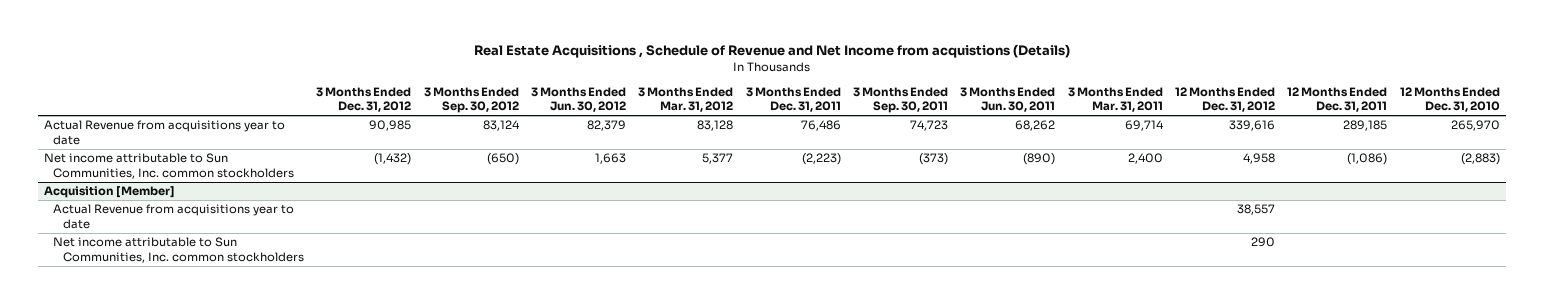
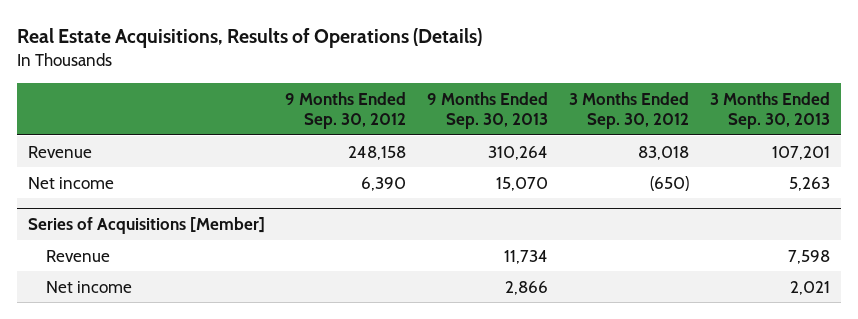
- Real Estate Acquisitions , Schedule of Revenue and Net Income from acquistions (Details)
+ Real Estate Acquisitions, Results of Operations (Details)
- | 3 Months Ended Dec. 31, 2012 | 3 Months Ended Sep. 30, 2012 | 3 Months Ended Jun. 30, 2012 | 3 Months Ended Mar. 31, 2012 | 3 Months Ended Dec. 31, 2011 | 3 Months Ended Sep. 30, 2011 | 3 Months Ended Jun. 30, 2011 | 3 Months Ended Mar. 31, 2011 | 12 Months Ended Dec. 31, 2012 | 12 Months Ended Dec. 31, 2011 | 12 Months Ended Dec. 31, 2010
+ | 9 Months Ended Sep. 30, 2012 | 9 Months Ended Sep. 30, 2013 | 3 Months Ended Sep. 30, 2012 | 3 Months Ended Sep. 30, 2013
- Actual Revenue from acquisitions year to date | 90,985 | 83,124 | 82,379 | 83,128 | 76,486 | 74,723 | 68,262 | 69,714 | 339,616 | 289,185 | 265,970
- Net income attributable to Sun Communities, Inc. common stockholders | (1,432) | (650) | 1,663 | 5,377 | (2,223) | (373) | (890) | 2,400 | 4,958 | (1,086) | (2,883)
- Acquisition [Member]
- Actual Revenue from acquisitions year to date | | | | | | | | | 38,557 | |
- Net income attributable to Sun Communities, Inc. common stockholders | | | | | | | | | 290 | |
+ Revenue | 248,158 | 310,264 | 83,018 | 107,201
+ Net income | 6,390 | 15,070 | (650) | 5,263
+ Series of Acquisitions [Member]
+ Revenue | | 11,734 | | 7,598
+ Net income | | 2,866 | | 2,021

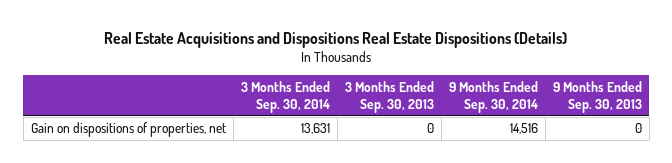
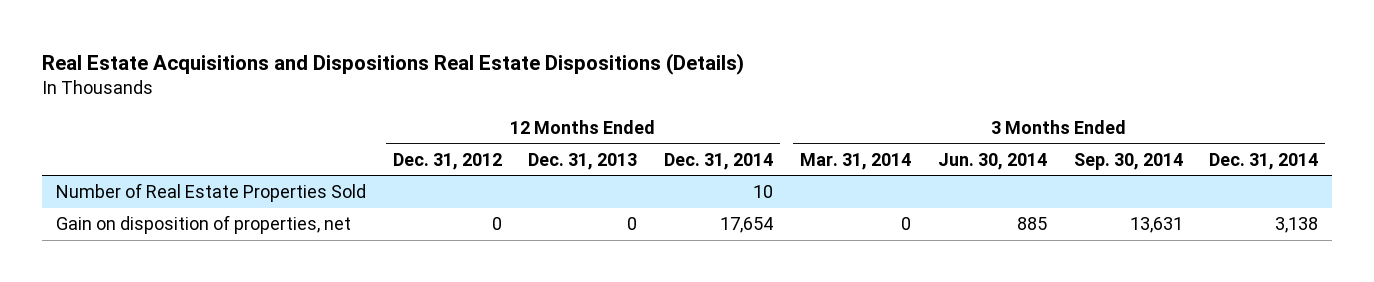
- | 3 Months Ended Sep. 30, 2014 | 3 Months Ended Sep. 30, 2013 | 9 Months Ended Sep. 30, 2014 | 9 Months Ended Sep. 30, 2013
+ | 12 Months Ended Dec. 31, 2012 | 12 Months Ended Dec. 31, 2013 | 12 Months Ended Dec. 31, 2014 | 3 Months Ended Mar. 31, 2014 | 3 Months Ended Jun. 30, 2014 | 3 Months Ended Sep. 30, 2014 | 3 Months Ended Dec. 31, 2014
- Gain on dispositions of properties, net | 13,631 | 0 | 14,516 | 0
+ Number of Real Estate Properties Sold | | | 10 | | | |
+ Gain on disposition of properties, net | 0 | 0 | 17,654 | 0 | 885 | 13,631 | 3,138

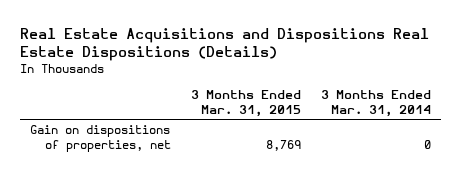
- | 12 Months Ended Dec. 31, 2012 | 12 Months Ended Dec. 31, 2013 | 12 Months Ended Dec. 31, 2014 | 3 Months Ended Mar. 31, 2014 | 3 Months Ended Jun. 30, 2014 | 3 Months Ended Sep. 30, 2014 | 3 Months Ended Dec. 31, 2014
+ | 3 Months Ended Mar. 31, 2015 | 3 Months Ended Mar. 31, 2014
- Number of Real Estate Properties Sold | | | 10 | | | |
- Gain on disposition of properties, net | 0 | 0 | 17,654 | 0 | 885 | 13,631 | 3,138
+ Gain on dispositions of properties, net | 8,769 | 0

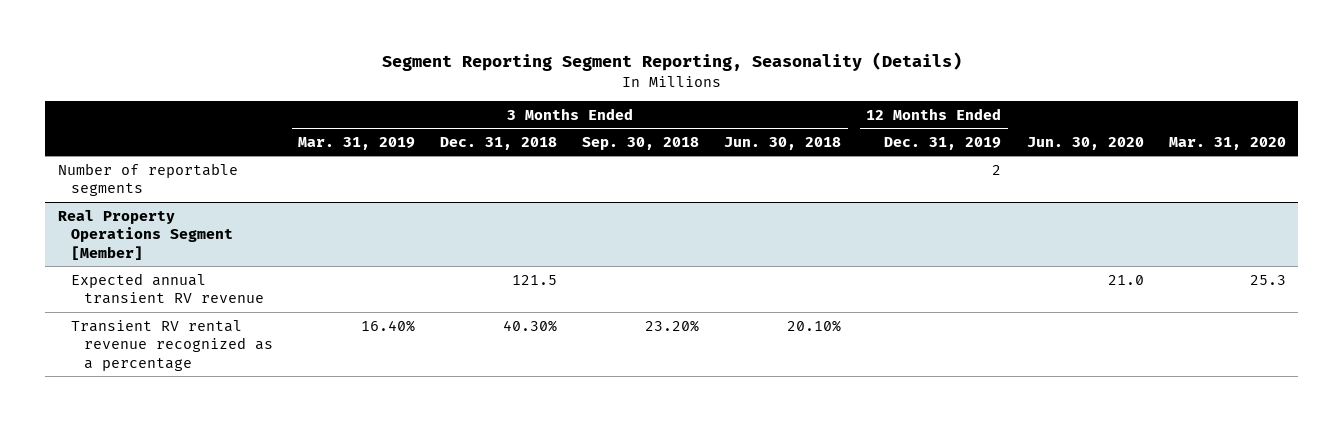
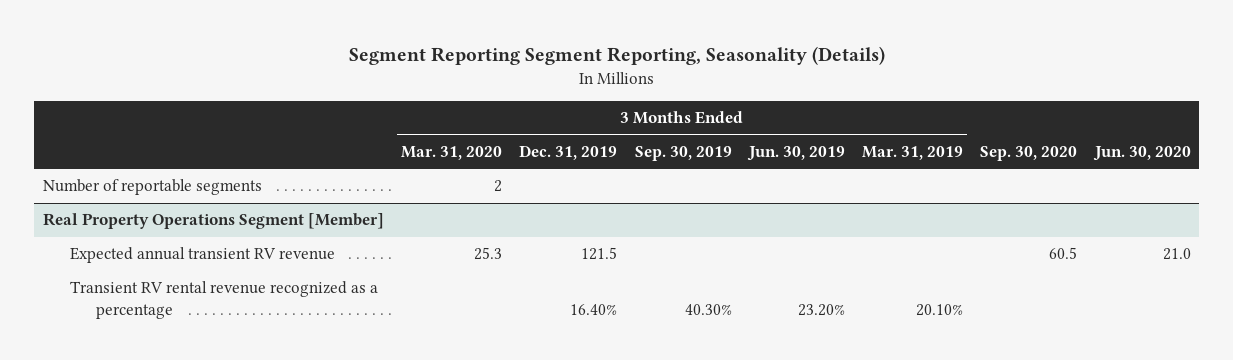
- | 3 Months Ended Mar. 31, 2019 | 3 Months Ended Dec. 31, 2018 | 3 Months Ended Sep. 30, 2018 | 3 Months Ended Jun. 30, 2018 | 12 Months Ended Dec. 31, 2019 | Jun. 30, 2020 | Mar. 31, 2020
+ | 3 Months Ended Mar. 31, 2020 | 3 Months Ended Dec. 31, 2019 | 3 Months Ended Sep. 30, 2019 | 3 Months Ended Jun. 30, 2019 | 3 Months Ended Mar. 31, 2019 | Sep. 30, 2020 | Jun. 30, 2020
@ Real Property Operations Segment [Member]
- Transient RV rental revenue recognized as a percentage | 16.40% | 40.30% | 23.20% | 20.10% | | |
+ Transient RV rental revenue recognized as a percentage | | 16.40% | 40.30% | 23.20% | 20.10% | |

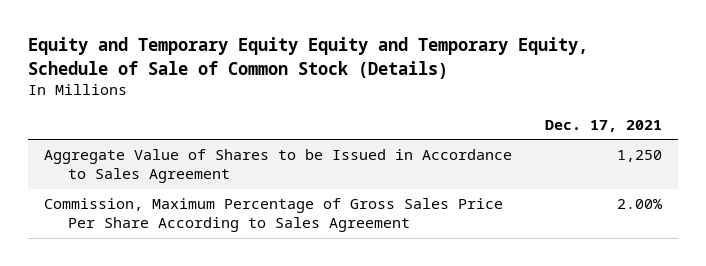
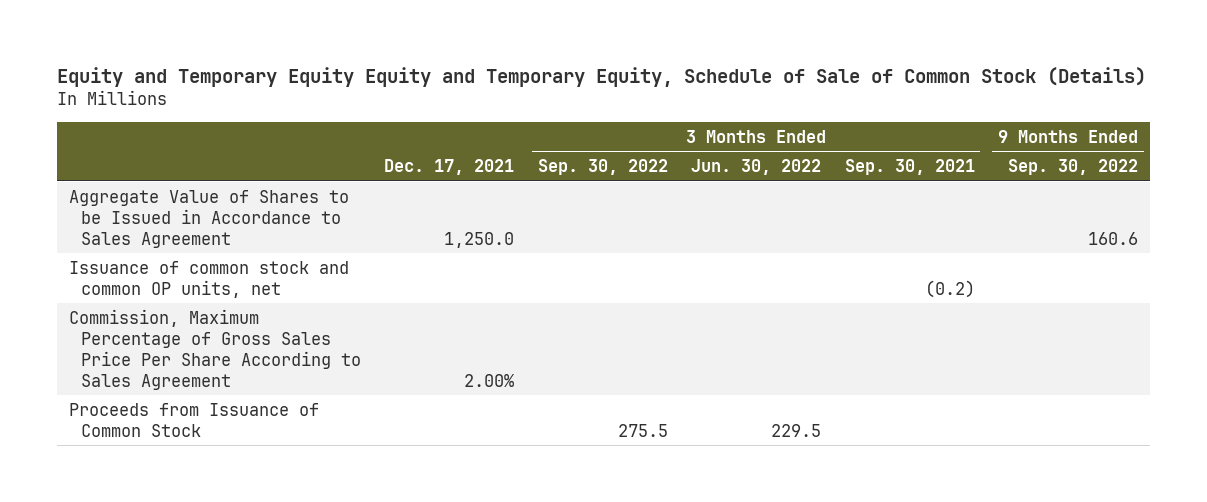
- | Dec. 17, 2021
+ | Dec. 17, 2021 | 3 Months Ended Sep. 30, 2022 | 3 Months Ended Jun. 30, 2022 | 3 Months Ended Sep. 30, 2021 | 9 Months Ended Sep. 30, 2022
- Aggregate Value of Shares to be Issued in Accordance to Sales Agreement | 1,250
+ Aggregate Value of Shares to be Issued in Accordance to Sales Agreement | 1,250.0 | | | | 160.6
+ Issuance of common stock and common OP units, net | | | | (0.2) |
+ Proceeds from Issuance of Common Stock | | 275.5 | 229.5 | |

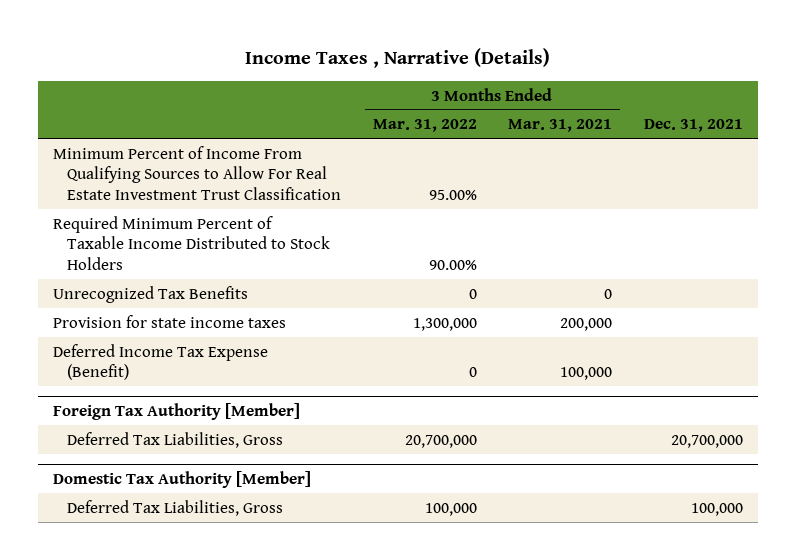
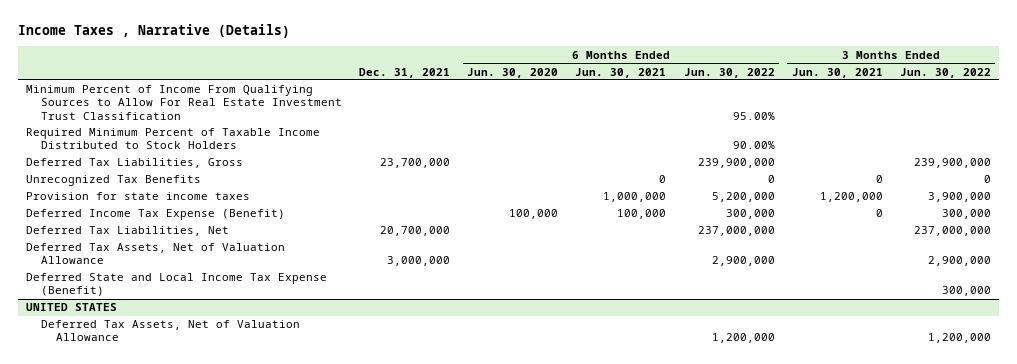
- | 3 Months Ended Mar. 31, 2022 | 3 Months Ended Mar. 31, 2021 | Dec. 31, 2021
+ | Dec. 31, 2021 | 6 Months Ended Jun. 30, 2020 | 6 Months Ended Jun. 30, 2021 | 6 Months Ended Jun. 30, 2022 | 3 Months Ended Jun. 30, 2021 | 3 Months Ended Jun. 30, 2022
+ Deferred Tax Liabilities, Gross | 23,700,000 | | | 239,900,000 | | 239,900,000
- Foreign Tax Authority [Member]
- Deferred Tax Liabilities, Gross | 20,700,000 | | 20,700,000
- Domestic Tax Authority [Member]
- Deferred Tax Liabilities, Gross | 100,000 | | 100,000
+ Deferred Tax Liabilities, Net | 20,700,000 | | | 237,000,000 | | 237,000,000
+ Deferred Tax Assets, Net of Valuation Allowance | 3,000,000 | | | 2,900,000 | | 2,900,000
+ Deferred State and Local Income Tax Expense (Benefit) | | | | | | 300,000
+ UNITED STATES
+ Deferred Tax Assets, Net of Valuation Allowance | | | | 1,200,000 | | 1,200,000

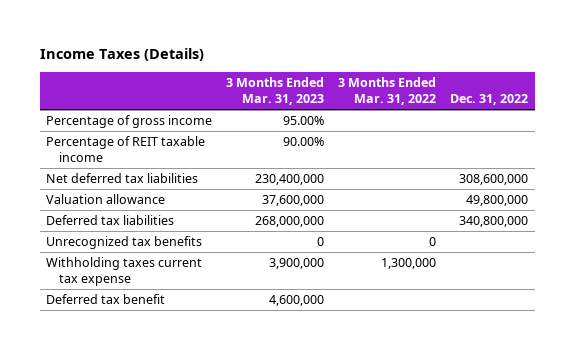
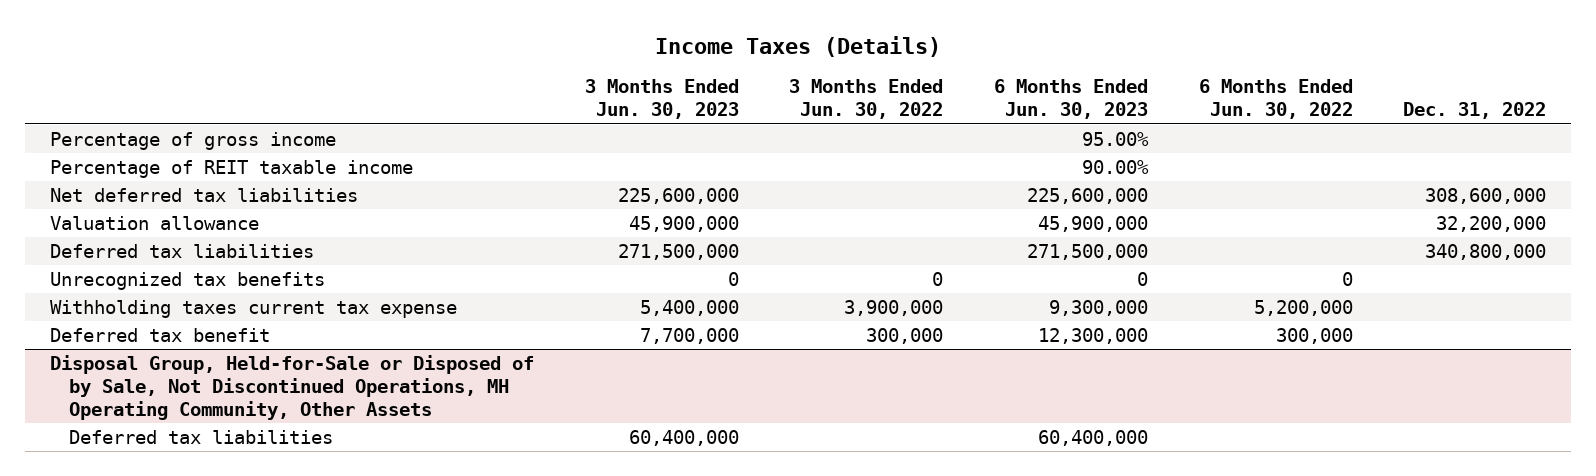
- | 3 Months Ended Mar. 31, 2023 | 3 Months Ended Mar. 31, 2022 | Dec. 31, 2022
+ | 3 Months Ended Jun. 30, 2023 | 3 Months Ended Jun. 30, 2022 | 6 Months Ended Jun. 30, 2023 | 6 Months Ended Jun. 30, 2022 | Dec. 31, 2022
- Valuation allowance | 37,600,000 | | 49,800,000
+ Valuation allowance | 45,900,000 | | 45,900,000 | | 32,200,000
+ Disposal Group, Held-for-Sale or Disposed of by Sale, Not Discontinued Operations, MH Operating Community, Other Assets
+ Deferred tax liabilities | 60,400,000 | | 60,400,000 | |

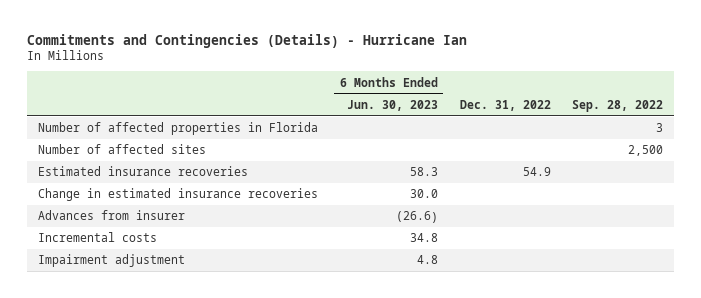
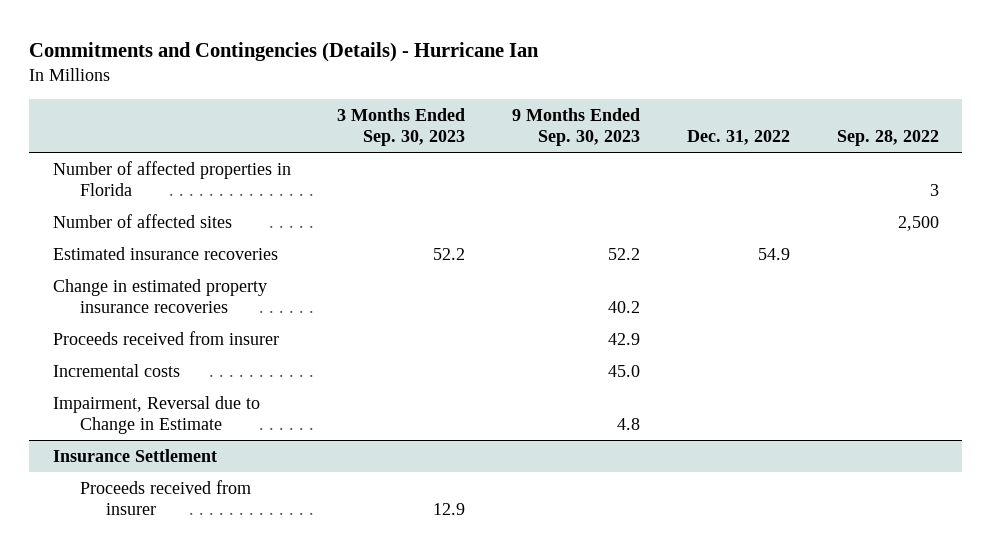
- | 6 Months Ended Jun. 30, 2023 | Dec. 31, 2022 | Sep. 28, 2022
+ | 3 Months Ended Sep. 30, 2023 | 9 Months Ended Sep. 30, 2023 | Dec. 31, 2022 | Sep. 28, 2022
- Change in estimated insurance recoveries | 30.0 | |
- Advances from insurer | (26.6) | |
+ Change in estimated property insurance recoveries | | 40.2 | |
+ Proceeds received from insurer | | 42.9 | |
- Impairment adjustment | 4.8 | |
+ Impairment, Reversal due to Change in Estimate | | 4.8 | |
+ Insurance Settlement
+ Proceeds received from insurer | 12.9 | | |

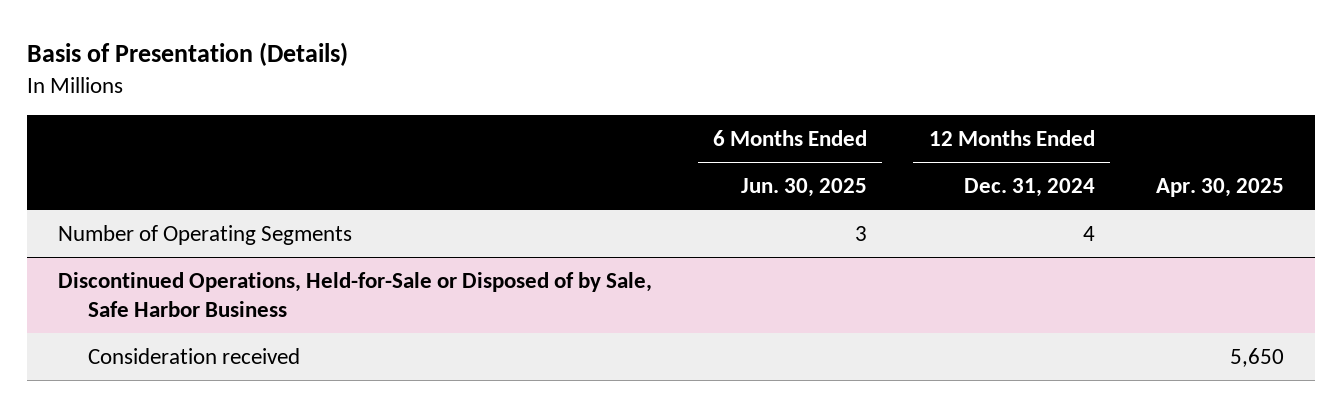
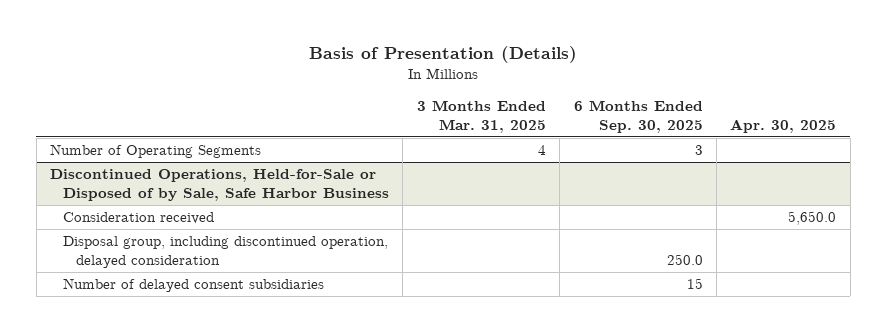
- | 6 Months Ended Jun. 30, 2025 | 12 Months Ended Dec. 31, 2024 | Apr. 30, 2025
+ | 3 Months Ended Mar. 31, 2025 | 6 Months Ended Sep. 30, 2025 | Apr. 30, 2025
@ Discontinued Operations, Held-for-Sale or Disposed of by Sale, Safe Harbor Business
- Consideration received | | | 5,650
+ Consideration received | | | 5,650.0
+ Disposal group, including discontinued operation, delayed consideration | | 250.0 |
+ Number of delayed consent subsidiaries | | 15 |

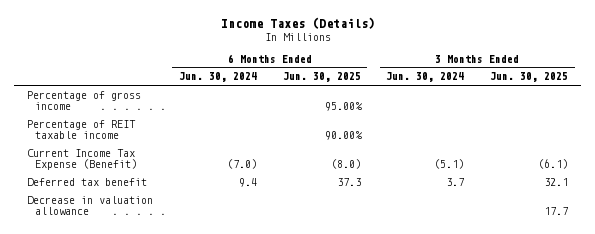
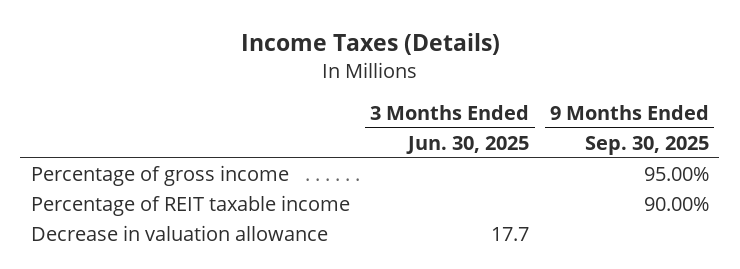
- | 6 Months Ended Jun. 30, 2024 | 6 Months Ended Jun. 30, 2025 | 3 Months Ended Jun. 30, 2024 | 3 Months Ended Jun. 30, 2025
+ | 3 Months Ended Jun. 30, 2025 | 9 Months Ended Sep. 30, 2025
- Current Income Tax Expense (Benefit) | (7.0) | (8.0) | (5.1) | (6.1)
- Deferred tax benefit | 9.4 | 37.3 | 3.7 | 32.1

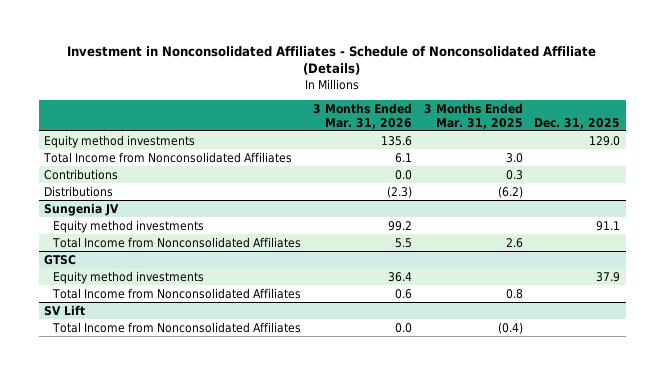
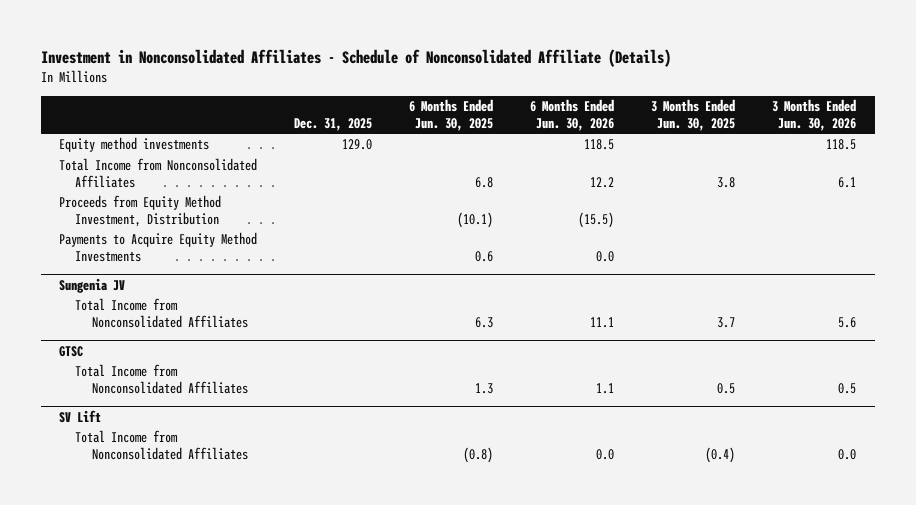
- | 3 Months Ended Mar. 31, 2026 | 3 Months Ended Mar. 31, 2025 | Dec. 31, 2025
+ | Dec. 31, 2025 | 6 Months Ended Jun. 30, 2025 | 6 Months Ended Jun. 30, 2026 | 3 Months Ended Jun. 30, 2025 | 3 Months Ended Jun. 30, 2026
- Contributions | 0.0 | 0.3 |
- Distributions | (2.3) | (6.2) |
+ Proceeds from Equity Method Investment, Distribution | | (10.1) | (15.5) | |
+ Payments to Acquire Equity Method Investments | | 0.6 | 0.0 | |
@ Sungenia JV
- Equity method investments | 99.2 | | 91.1
@ GTSC
- Equity method investments | 36.4 | | 37.9

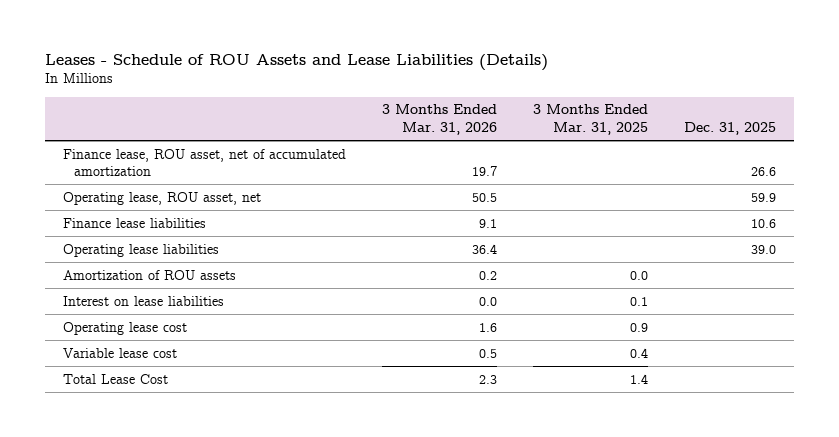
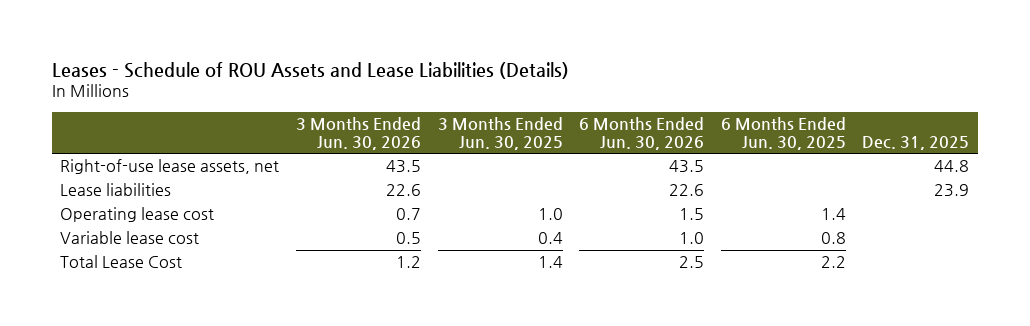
- | 3 Months Ended Mar. 31, 2026 | 3 Months Ended Mar. 31, 2025 | Dec. 31, 2025
+ | 3 Months Ended Jun. 30, 2026 | 3 Months Ended Jun. 30, 2025 | 6 Months Ended Jun. 30, 2026 | 6 Months Ended Jun. 30, 2025 | Dec. 31, 2025
- Finance lease, ROU asset, net of accumulated amortization | 19.7 | | 26.6
- Operating lease, ROU asset, net | 50.5 | | 59.9
- Finance lease liabilities | 9.1 | | 10.6
- Operating lease liabilities | 36.4 | | 39.0
- Amortization of ROU assets | 0.2 | 0.0 |
- Interest on lease liabilities | 0.0 | 0.1 |
+ Right-of-use lease assets, net | 43.5 | | 43.5 | | 44.8
+ Lease liabilities | 22.6 | | 22.6 | | 23.9

